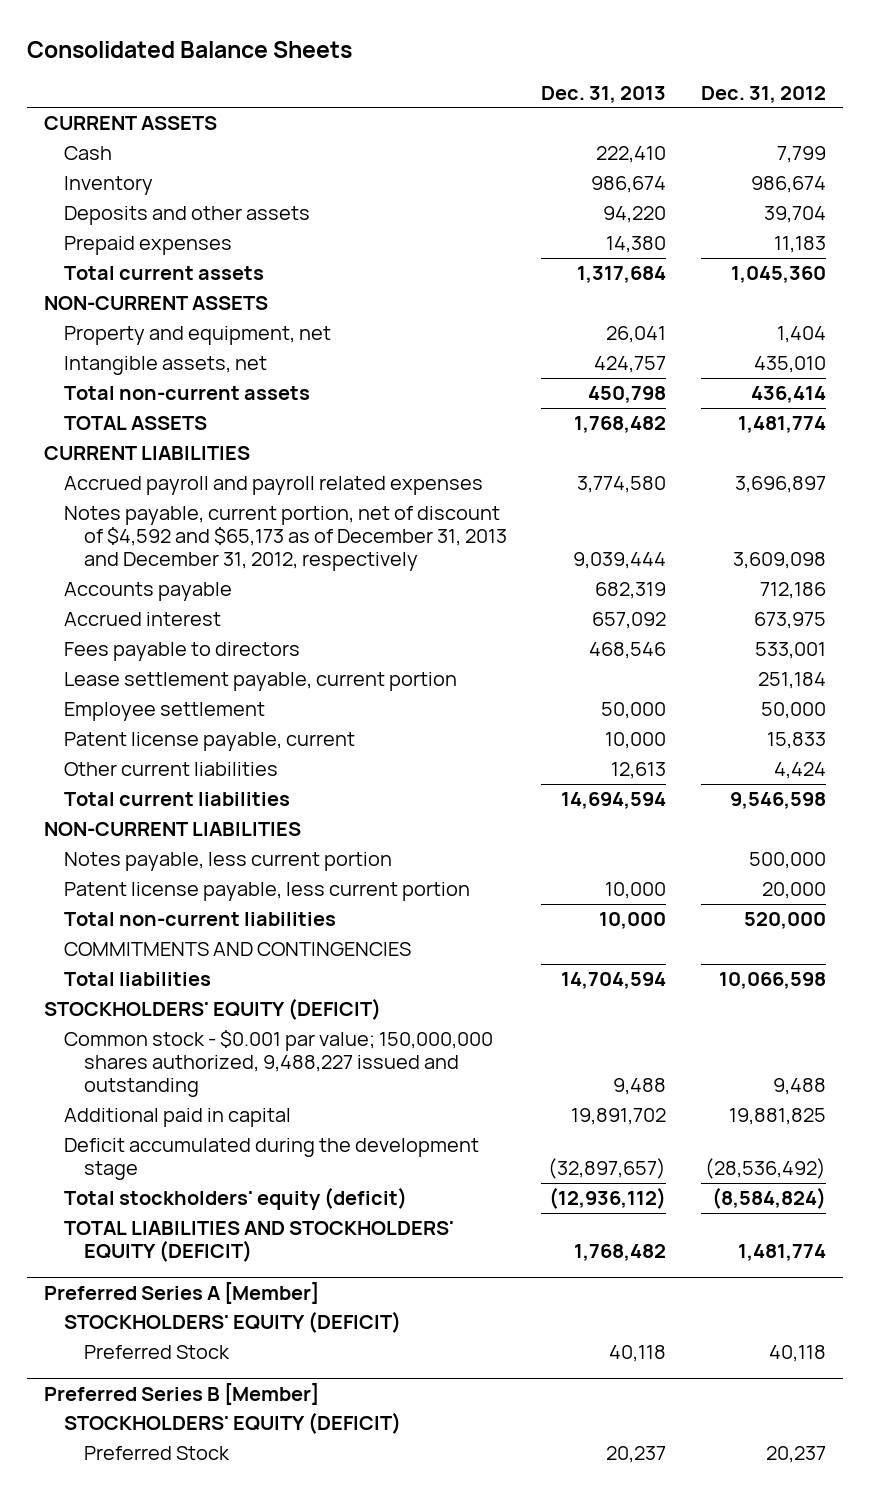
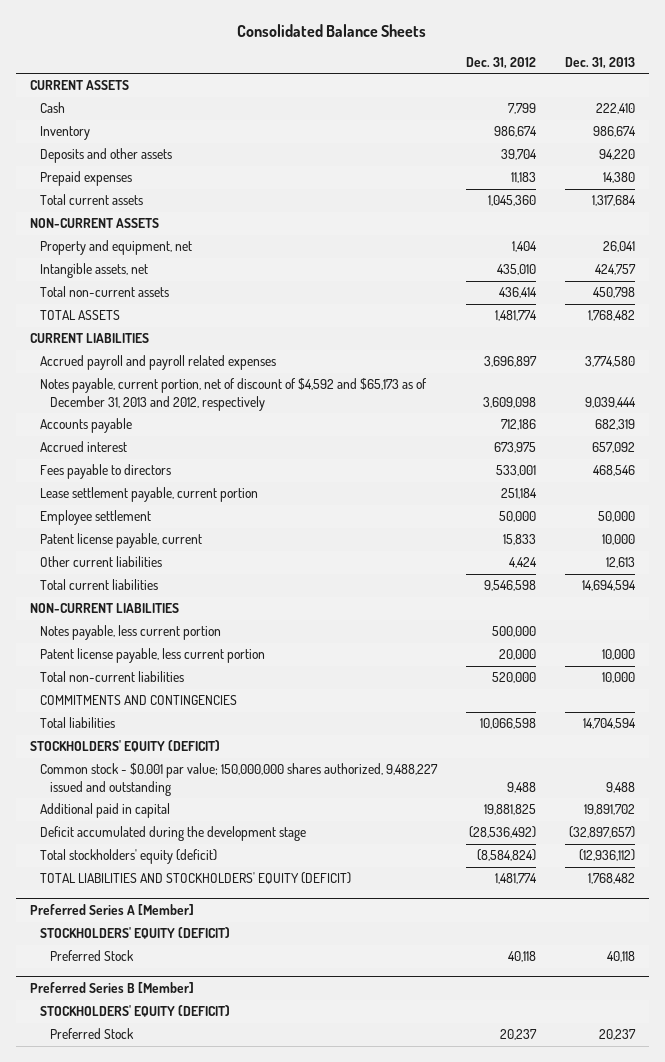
- | Dec. 31, 2013 | Dec. 31, 2012
+ | Dec. 31, 2012 | Dec. 31, 2013
- Notes payable, current portion, net of discount of $4,592 and $65,173 as of December 31, 2013 and December 31, 2012, respectively | 9,039,444 | 3,609,098
+ Notes payable, current portion, net of discount of $4,592 and $65,173 as of December 31, 2013 and 2012, respectively | 3,609,098 | 9,039,444

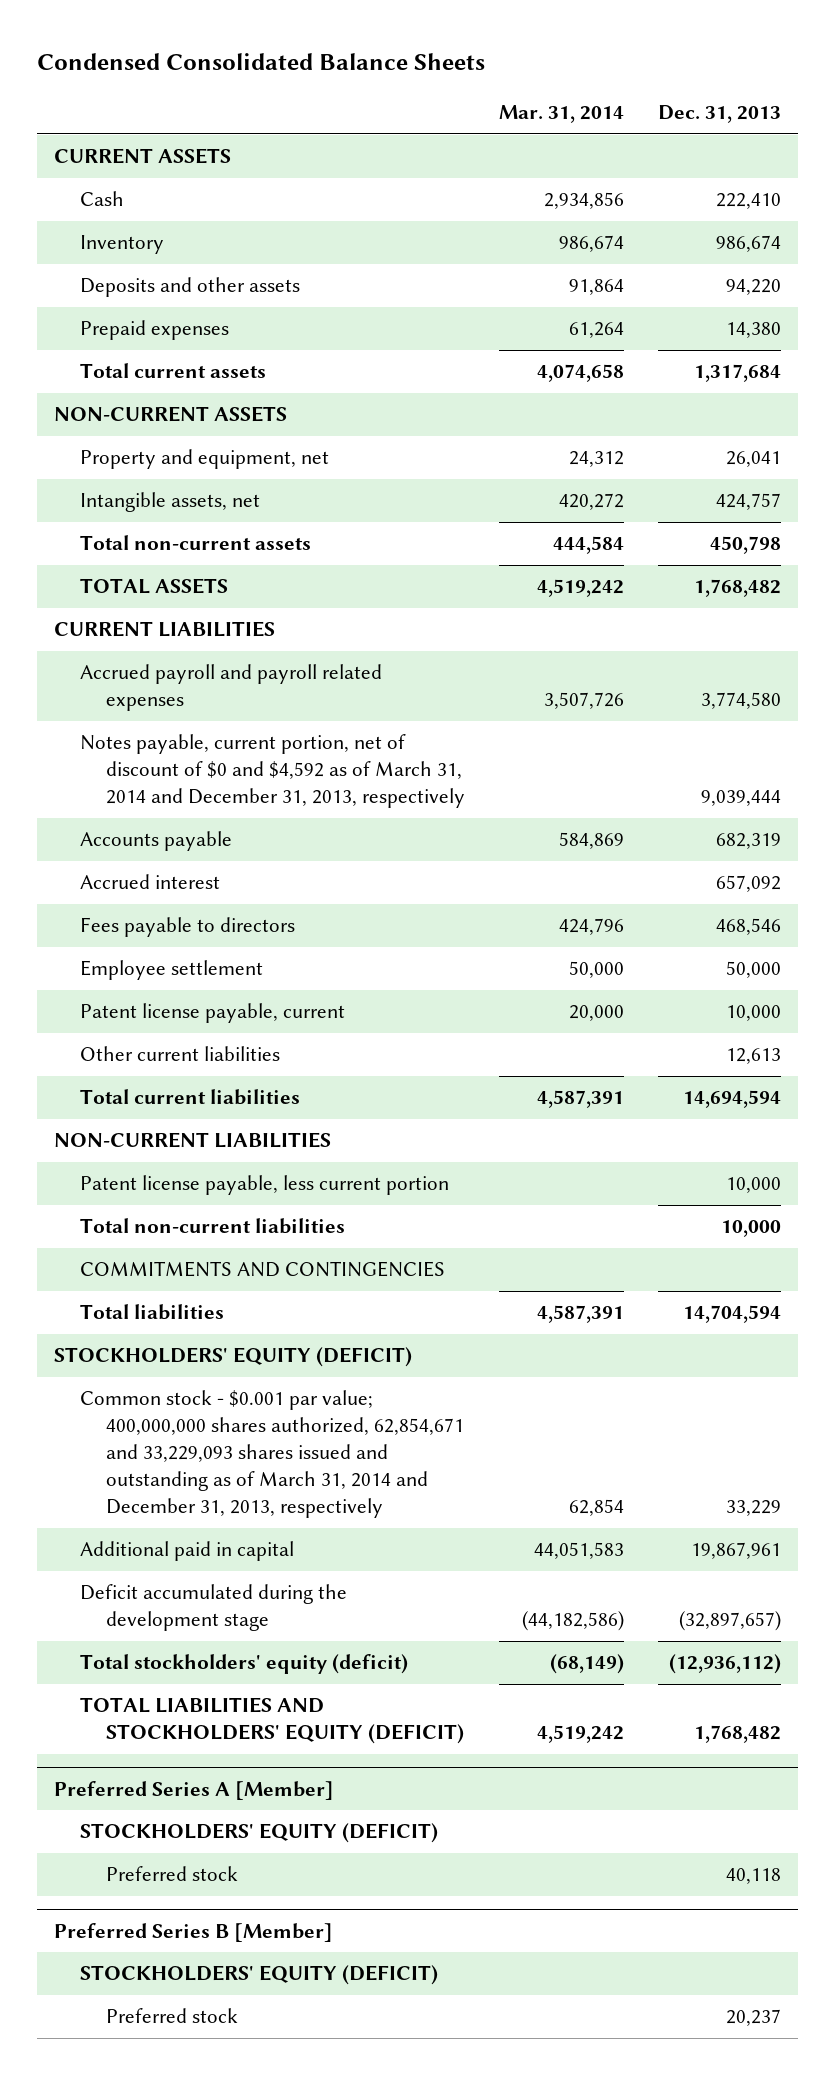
- Consolidated Balance Sheets
+ Condensed Consolidated Balance Sheets
- | Dec. 31, 2012 | Dec. 31, 2013
+ | Mar. 31, 2014 | Dec. 31, 2013
- Notes payable, current portion, net of discount of $4,592 and $65,173 as of December 31, 2013 and 2012, respectively | 3,609,098 | 9,039,444
+ Notes payable, current portion, net of discount of $0 and $4,592 as of March 31, 2014 and December 31, 2013, respectively | | 9,039,444
- Lease settlement payable, current portion | 251,184 |
- Notes payable, less current portion | 500,000 |
- Common stock - $0.001 par value; 150,000,000 shares authorized, 9,488,227 issued and outstanding | 9,488 | 9,488
- Additional paid in capital | 19,881,825 | 19,891,702
+ Common stock - $0.001 par value; 400,000,000 shares authorized, 62,854,671 and 33,229,093 shares issued and outstanding as of March 31, 2014 and December 31, 2013, respectively | 62,854 | 33,229
+ Additional paid in capital | 44,051,583 | 19,867,961
@ Preferred Series A [Member]
- Preferred Stock | 40,118 | 40,118
+ Preferred stock | | 40,118
@ Preferred Series B [Member]
- Preferred Stock | 20,237 | 20,237
+ Preferred stock | | 20,237

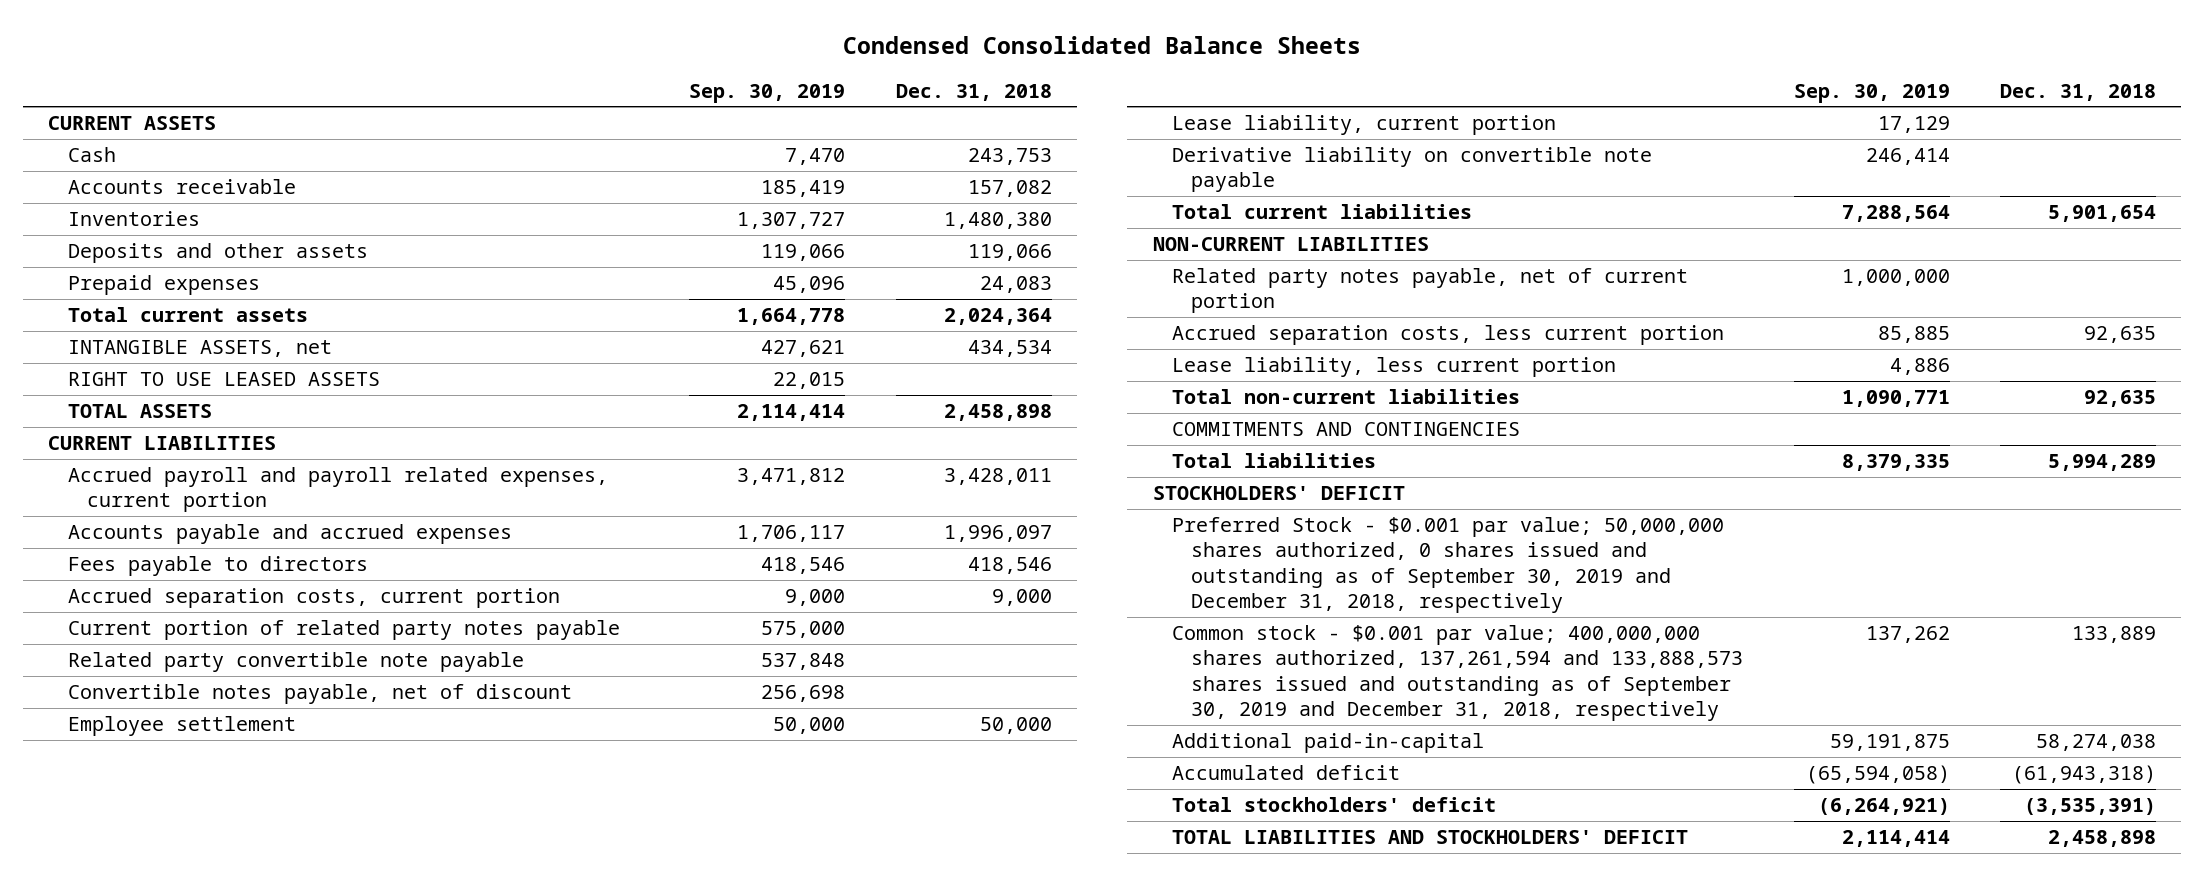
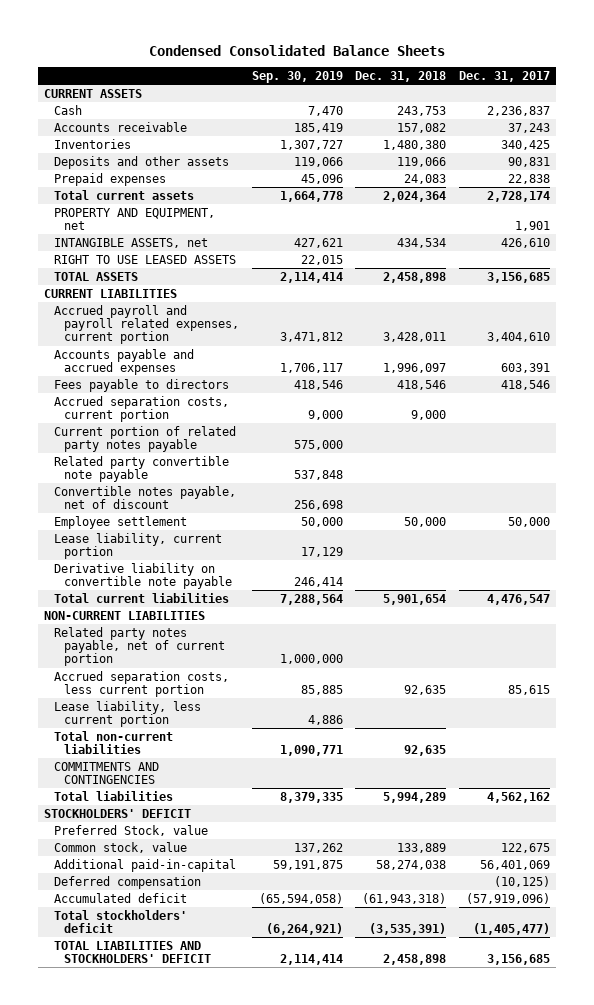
- | Sep. 30, 2019 | Dec. 31, 2018
+ | Sep. 30, 2019 | Dec. 31, 2018 | Dec. 31, 2017
+ PROPERTY AND EQUIPMENT, net | | | 1,901
- Preferred Stock - $0.001 par value; 50,000,000 shares authorized, 0 shares issued and outstanding as of September 30, 2019 and December 31, 2018, respectively
- Common stock - $0.001 par value; 400,000,000 shares authorized, 137,261,594 and 133,888,573 shares issued and outstanding as of September 30, 2019 and December 31, 2018, respectively | 137,262 | 133,889
+ Preferred Stock, value
+ Common stock, value | 137,262 | 133,889 | 122,675
+ Deferred compensation | | | (10,125)

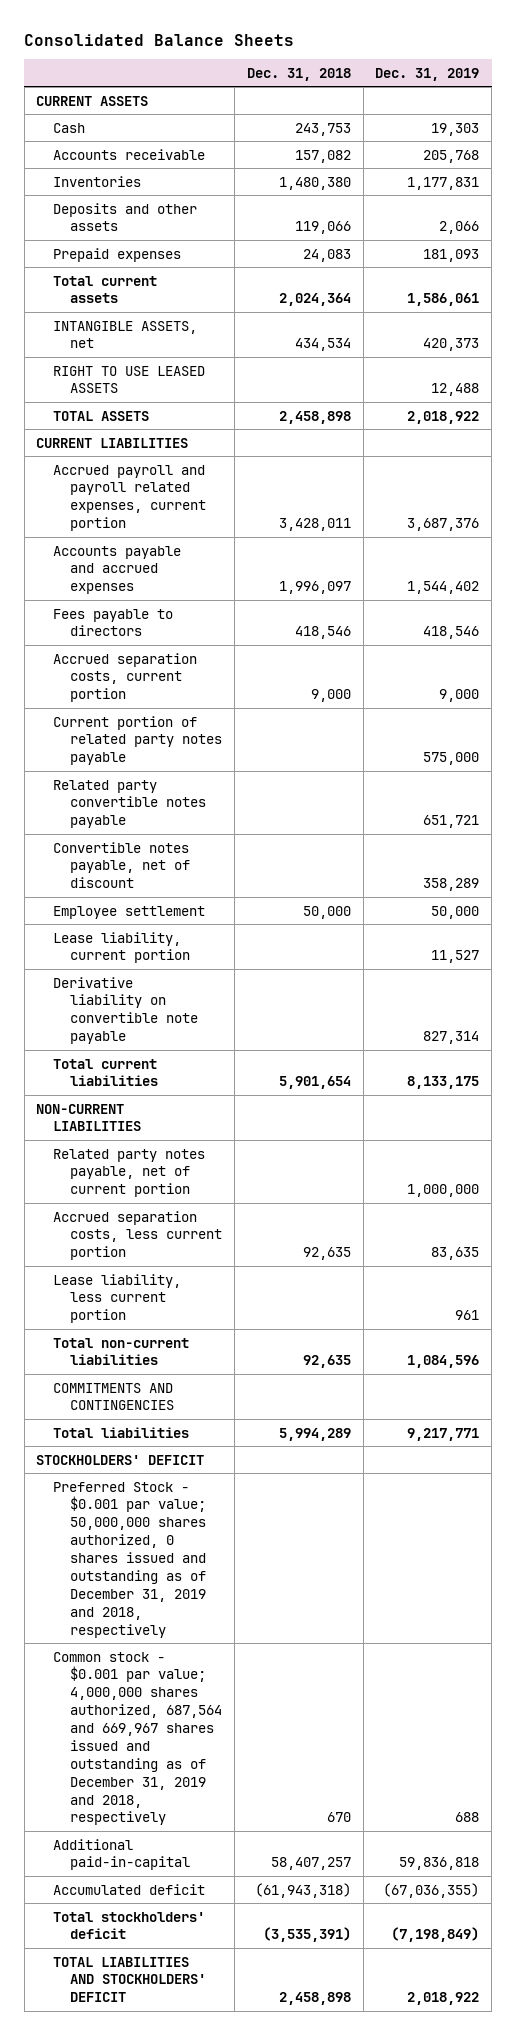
- Condensed Consolidated Balance Sheets
+ Consolidated Balance Sheets
- | Sep. 30, 2019 | Dec. 31, 2018 | Dec. 31, 2017
+ | Dec. 31, 2018 | Dec. 31, 2019
- PROPERTY AND EQUIPMENT, net | | | 1,901
- Related party convertible note payable | 537,848 | |
+ Related party convertible notes payable | | 651,721
- Preferred Stock, value
- Common stock, value | 137,262 | 133,889 | 122,675
- Additional paid-in-capital | 59,191,875 | 58,274,038 | 56,401,069
- Deferred compensation | | | (10,125)
+ Preferred Stock - $0.001 par value; 50,000,000 shares authorized, 0 shares issued and outstanding as of December 31, 2019 and 2018, respectively
+ Common stock - $0.001 par value; 4,000,000 shares authorized, 687,564 and 669,967 shares issued and outstanding as of December 31, 2019 and 2018, respectively | 670 | 688
+ Additional paid-in-capital | 58,407,257 | 59,836,818

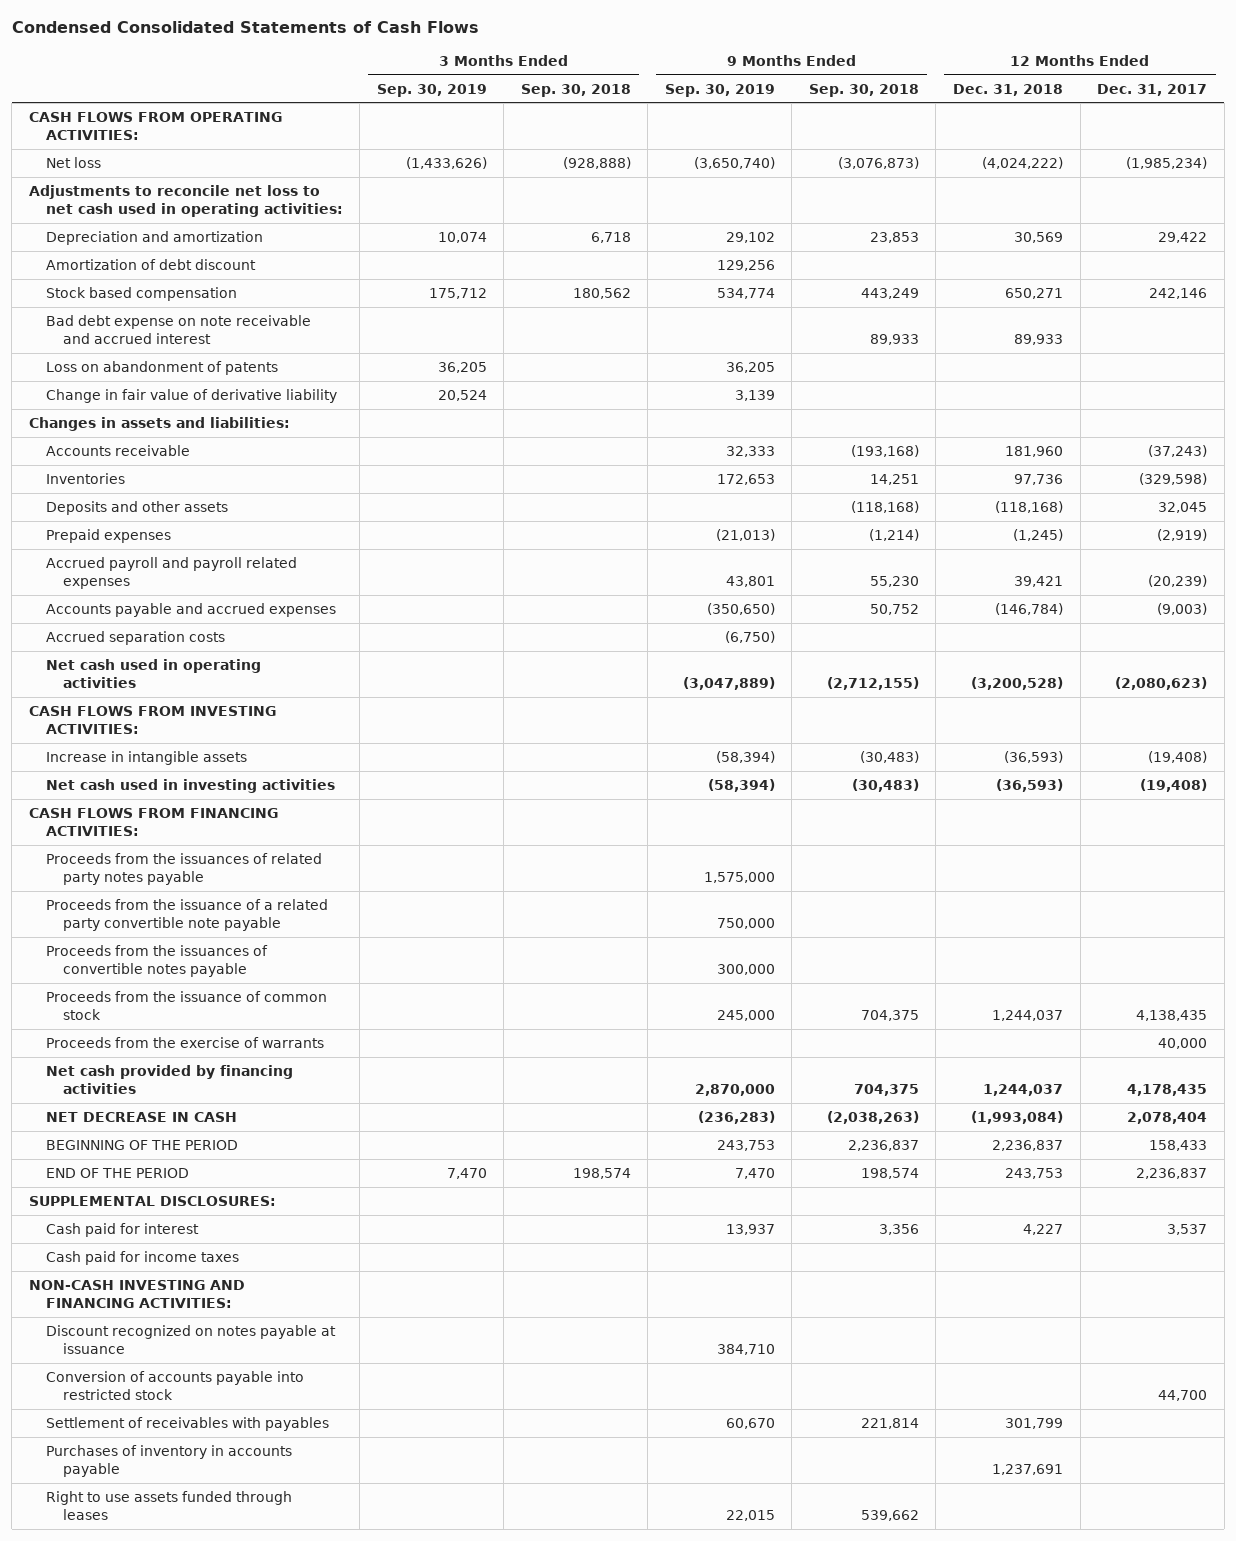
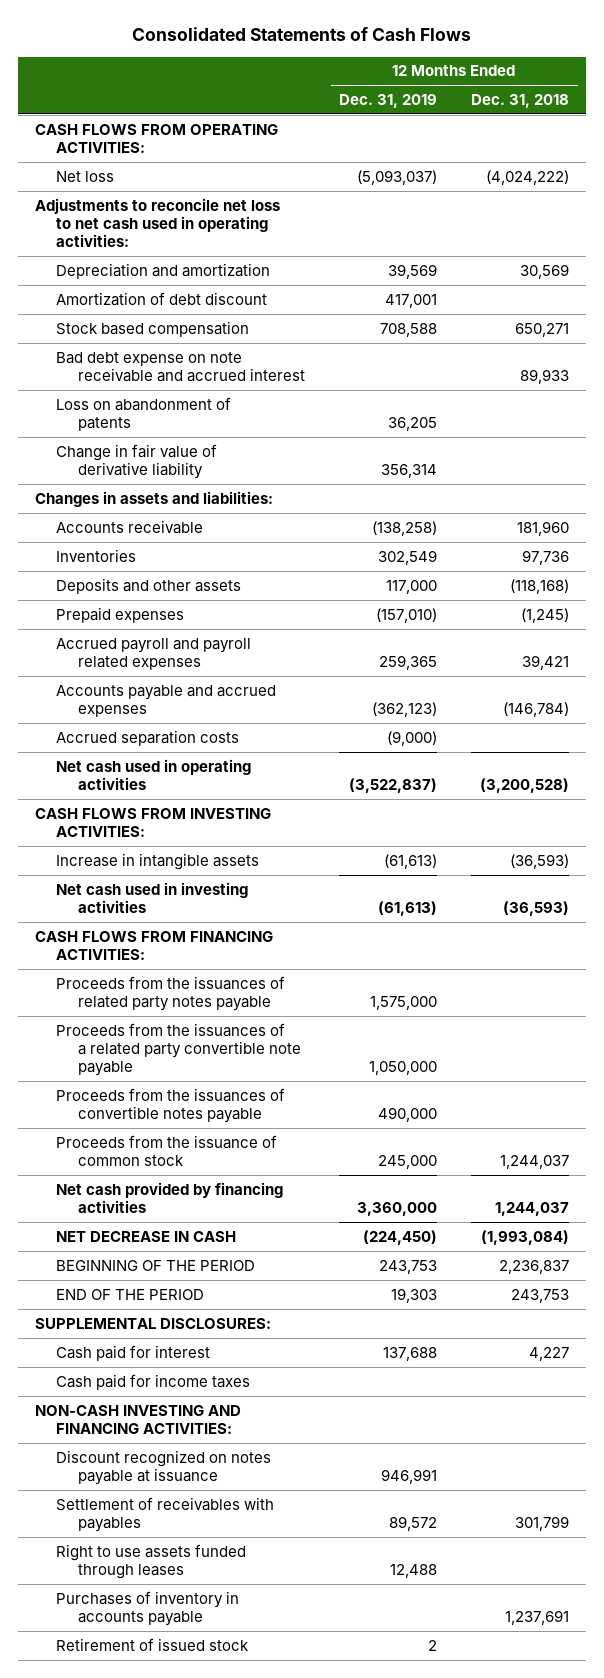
- Condensed Consolidated Statements of Cash Flows
+ Consolidated Statements of Cash Flows
- | 3 Months Ended Sep. 30, 2019 | 3 Months Ended Sep. 30, 2018 | 9 Months Ended Sep. 30, 2019 | 9 Months Ended Sep. 30, 2018 | 12 Months Ended Dec. 31, 2018 | 12 Months Ended Dec. 31, 2017
+ | 12 Months Ended Dec. 31, 2019 | 12 Months Ended Dec. 31, 2018
- Proceeds from the issuance of a related party convertible note payable | | | 750,000 | | |
+ Proceeds from the issuances of a related party convertible note payable | 1,050,000 |
- Proceeds from the exercise of warrants | | | | | | 40,000
- Conversion of accounts payable into restricted stock | | | | | | 44,700
moved down: Purchases of inventory in accounts payable | | 1,237,691
+ Retirement of issued stock | 2 |

